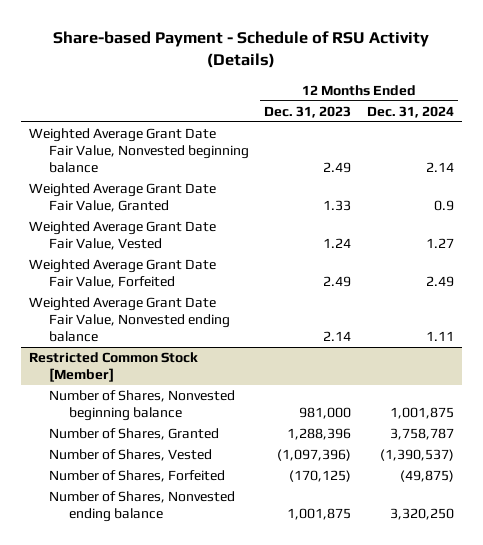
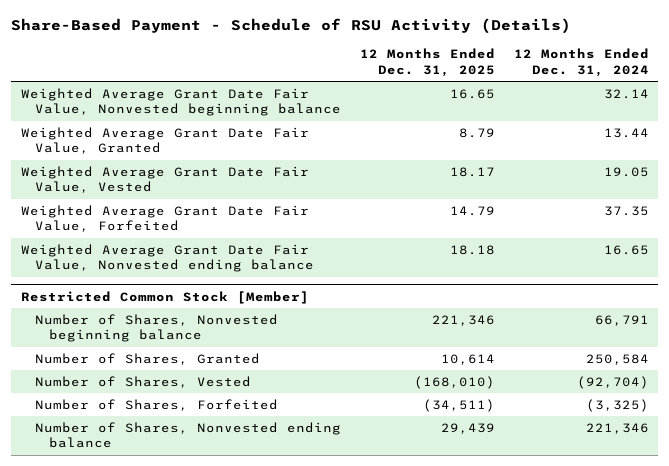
- Share-based Payment - Schedule of RSU Activity (Details)
+ Share-Based Payment - Schedule of RSU Activity (Details)
- | 12 Months Ended Dec. 31, 2023 | 12 Months Ended Dec. 31, 2024
+ | 12 Months Ended Dec. 31, 2025 | 12 Months Ended Dec. 31, 2024
- Weighted Average Grant Date Fair Value, Nonvested beginning balance | 2.49 | 2.14
- Weighted Average Grant Date Fair Value, Granted | 1.33 | 0.9
- Weighted Average Grant Date Fair Value, Vested | 1.24 | 1.27
- Weighted Average Grant Date Fair Value, Forfeited | 2.49 | 2.49
- Weighted Average Grant Date Fair Value, Nonvested ending balance | 2.14 | 1.11
+ Weighted Average Grant Date Fair Value, Nonvested beginning balance | 16.65 | 32.14
+ Weighted Average Grant Date Fair Value, Granted | 8.79 | 13.44
+ Weighted Average Grant Date Fair Value, Vested | 18.17 | 19.05
+ Weighted Average Grant Date Fair Value, Forfeited | 14.79 | 37.35
+ Weighted Average Grant Date Fair Value, Nonvested ending balance | 18.18 | 16.65
@ Restricted Common Stock [Member]
- Number of Shares, Nonvested beginning balance | 981,000 | 1,001,875
- Number of Shares, Granted | 1,288,396 | 3,758,787
- Number of Shares, Vested | (1,097,396) | (1,390,537)
- Number of Shares, Forfeited | (170,125) | (49,875)
- Number of Shares, Nonvested ending balance | 1,001,875 | 3,320,250
+ Number of Shares, Nonvested beginning balance | 221,346 | 66,791
+ Number of Shares, Granted | 10,614 | 250,584
+ Number of Shares, Vested | (168,010) | (92,704)
+ Number of Shares, Forfeited | (34,511) | (3,325)
+ Number of Shares, Nonvested ending balance | 29,439 | 221,346

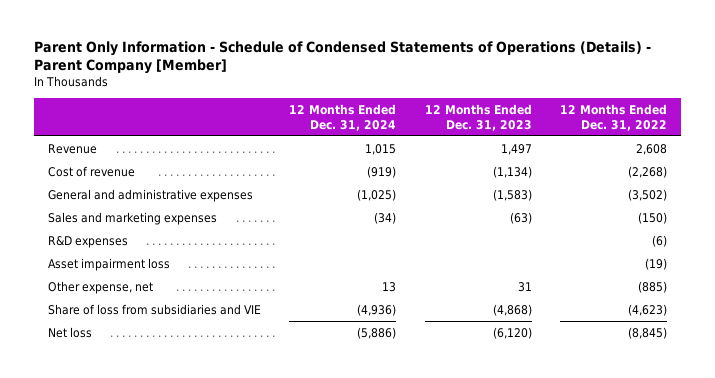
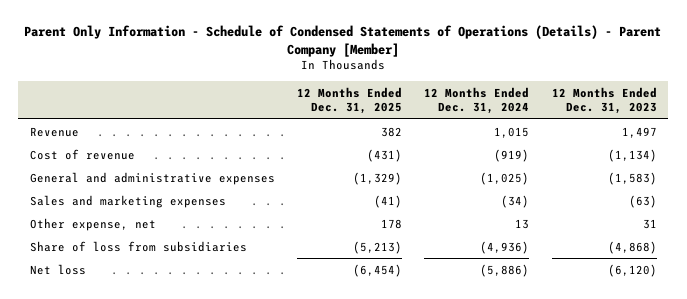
- | 12 Months Ended Dec. 31, 2024 | 12 Months Ended Dec. 31, 2023 | 12 Months Ended Dec. 31, 2022
+ | 12 Months Ended Dec. 31, 2025 | 12 Months Ended Dec. 31, 2024 | 12 Months Ended Dec. 31, 2023
- R&D expenses | | | (6)
- Asset impairment loss | | | (19)
- Share of loss from subsidiaries and VIE | (4,936) | (4,868) | (4,623)
+ Share of loss from subsidiaries | (5,213) | (4,936) | (4,868)

